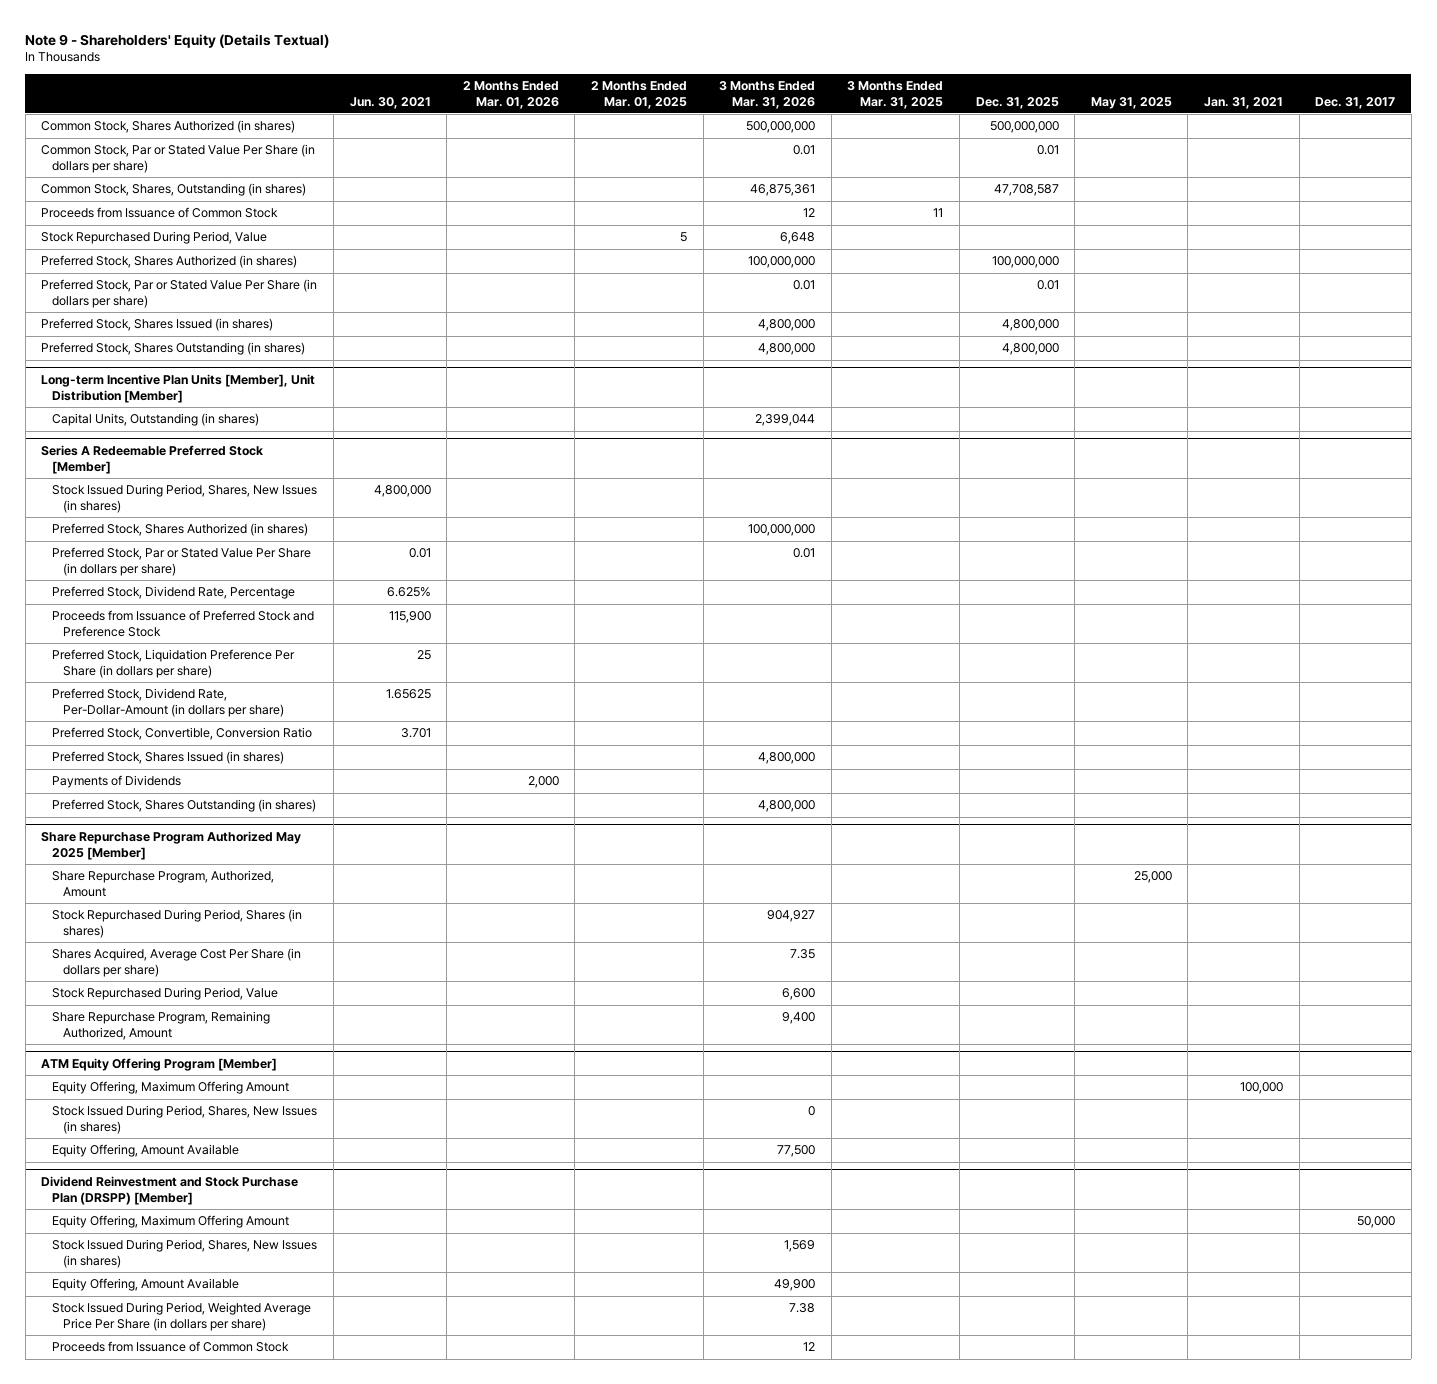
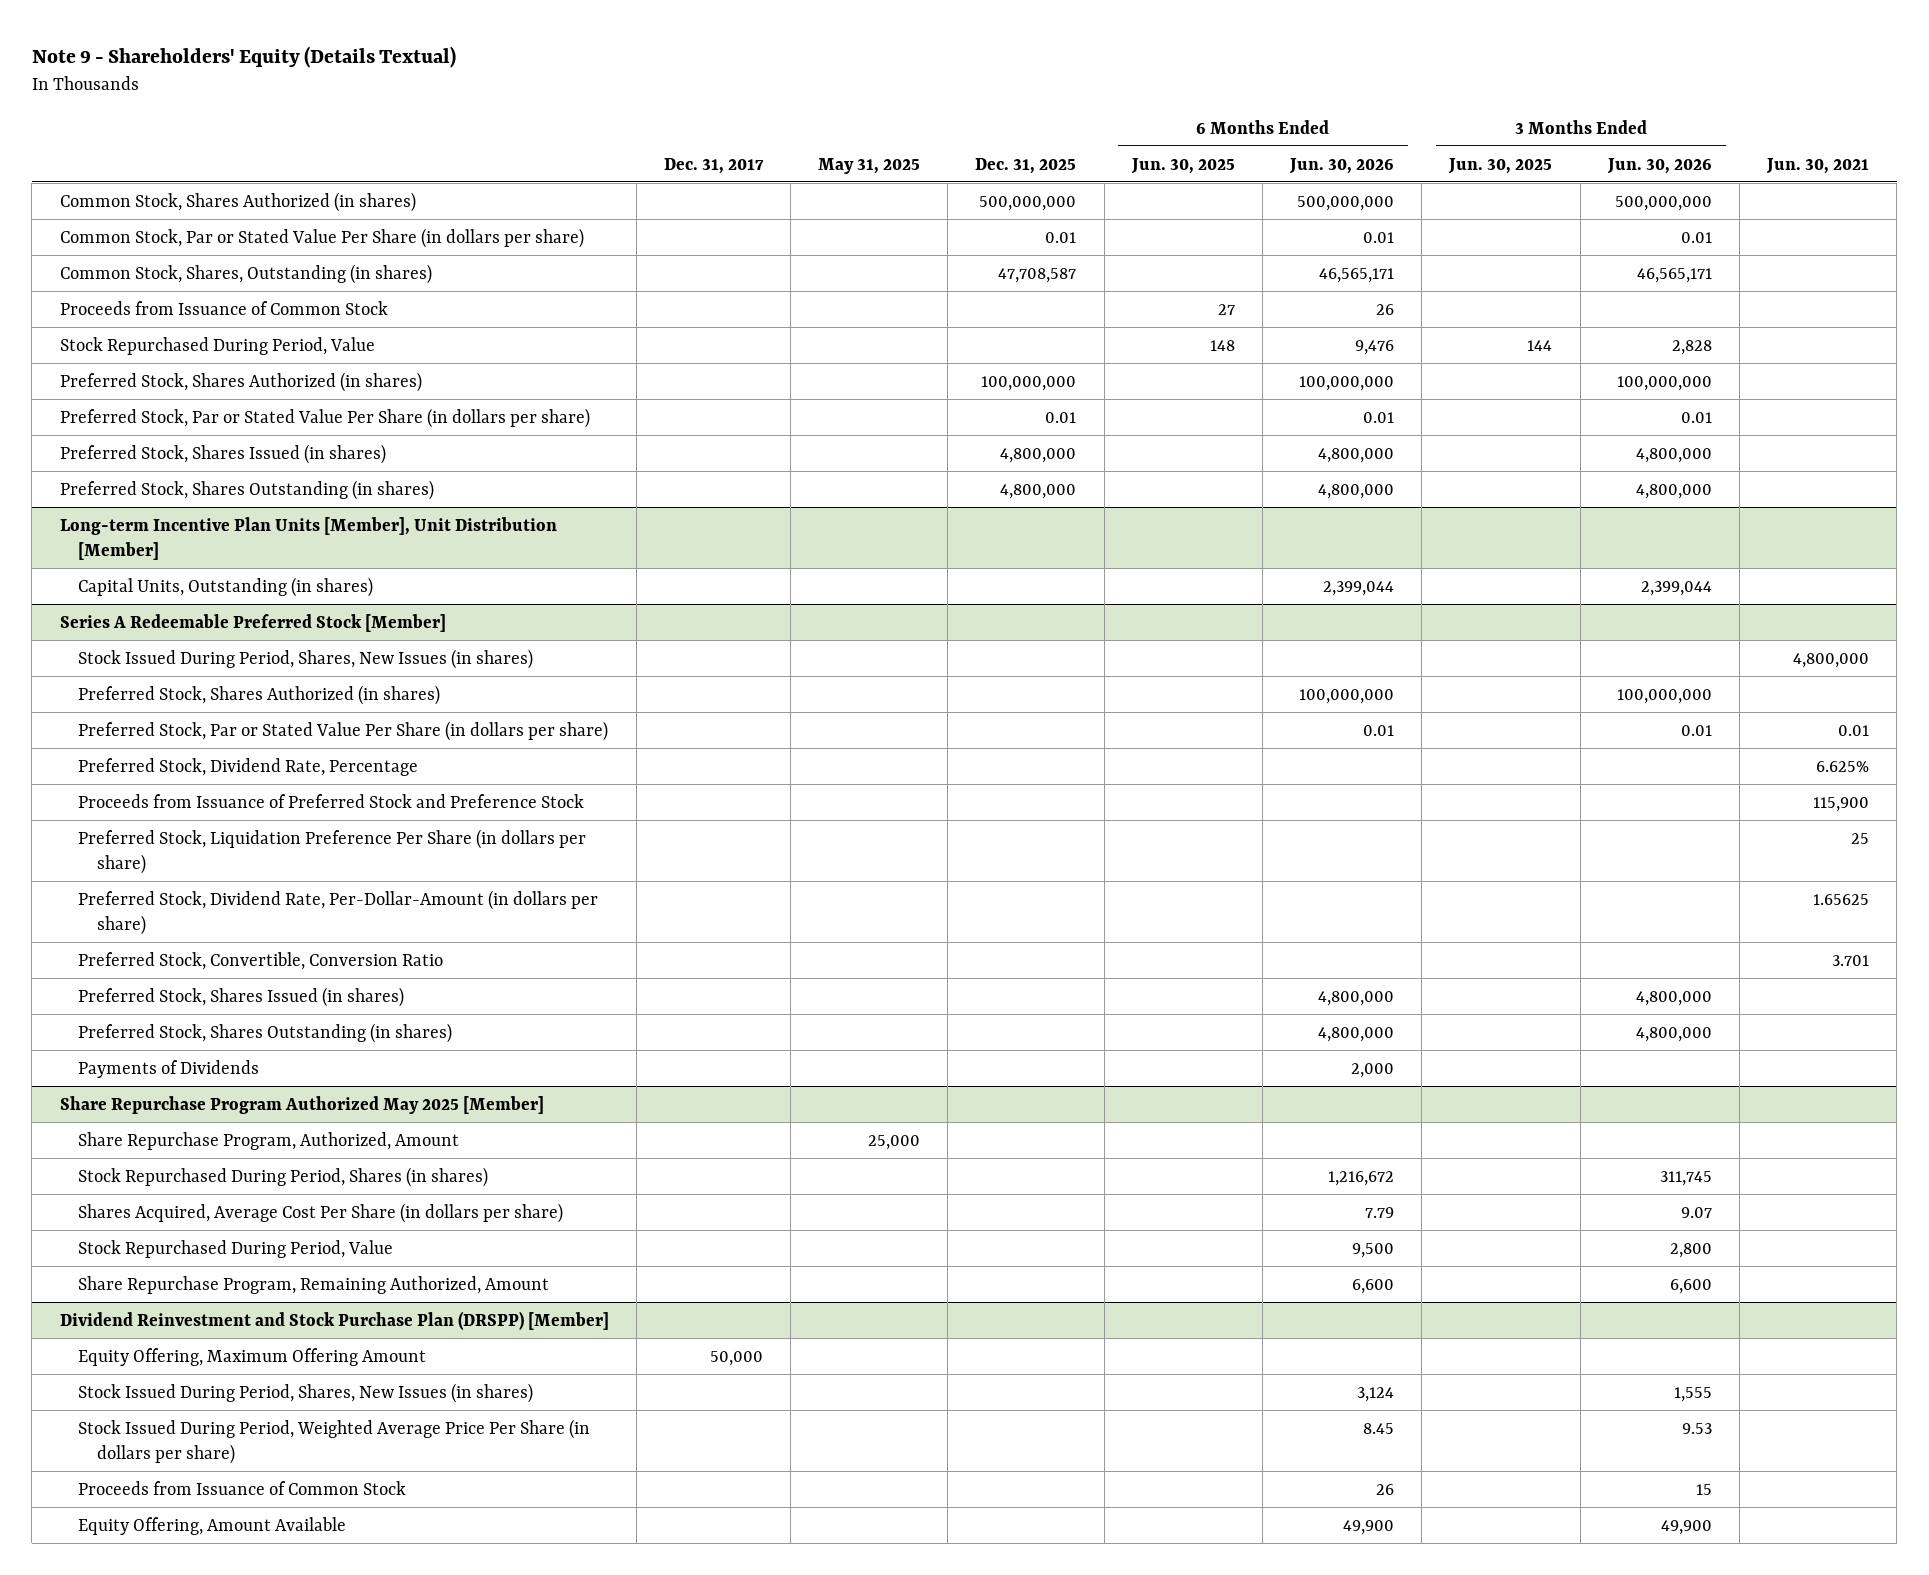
- | Jun. 30, 2021 | 2 Months Ended Mar. 01, 2026 | 2 Months Ended Mar. 01, 2025 | 3 Months Ended Mar. 31, 2026 | 3 Months Ended Mar. 31, 2025 | Dec. 31, 2025 | May 31, 2025 | Jan. 31, 2021 | Dec. 31, 2017
+ | Dec. 31, 2017 | May 31, 2025 | Dec. 31, 2025 | 6 Months Ended Jun. 30, 2025 | 6 Months Ended Jun. 30, 2026 | 3 Months Ended Jun. 30, 2025 | 3 Months Ended Jun. 30, 2026 | Jun. 30, 2021
@ Series A Redeemable Preferred Stock [Member]
moved down: Payments of Dividends | | | | | 2,000 | | |
- ATM Equity Offering Program [Member]
- Equity Offering, Maximum Offering Amount | | | | | | | | 100,000 |
- Stock Issued During Period, Shares, New Issues (in shares) | | | | 0 | | | | |
- Equity Offering, Amount Available | | | | 77,500 | | | | |
@ Dividend Reinvestment and Stock Purchase Plan (DRSPP) [Member]
moved down: Equity Offering, Amount Available | | | | | 49,900 | | 49,900 |

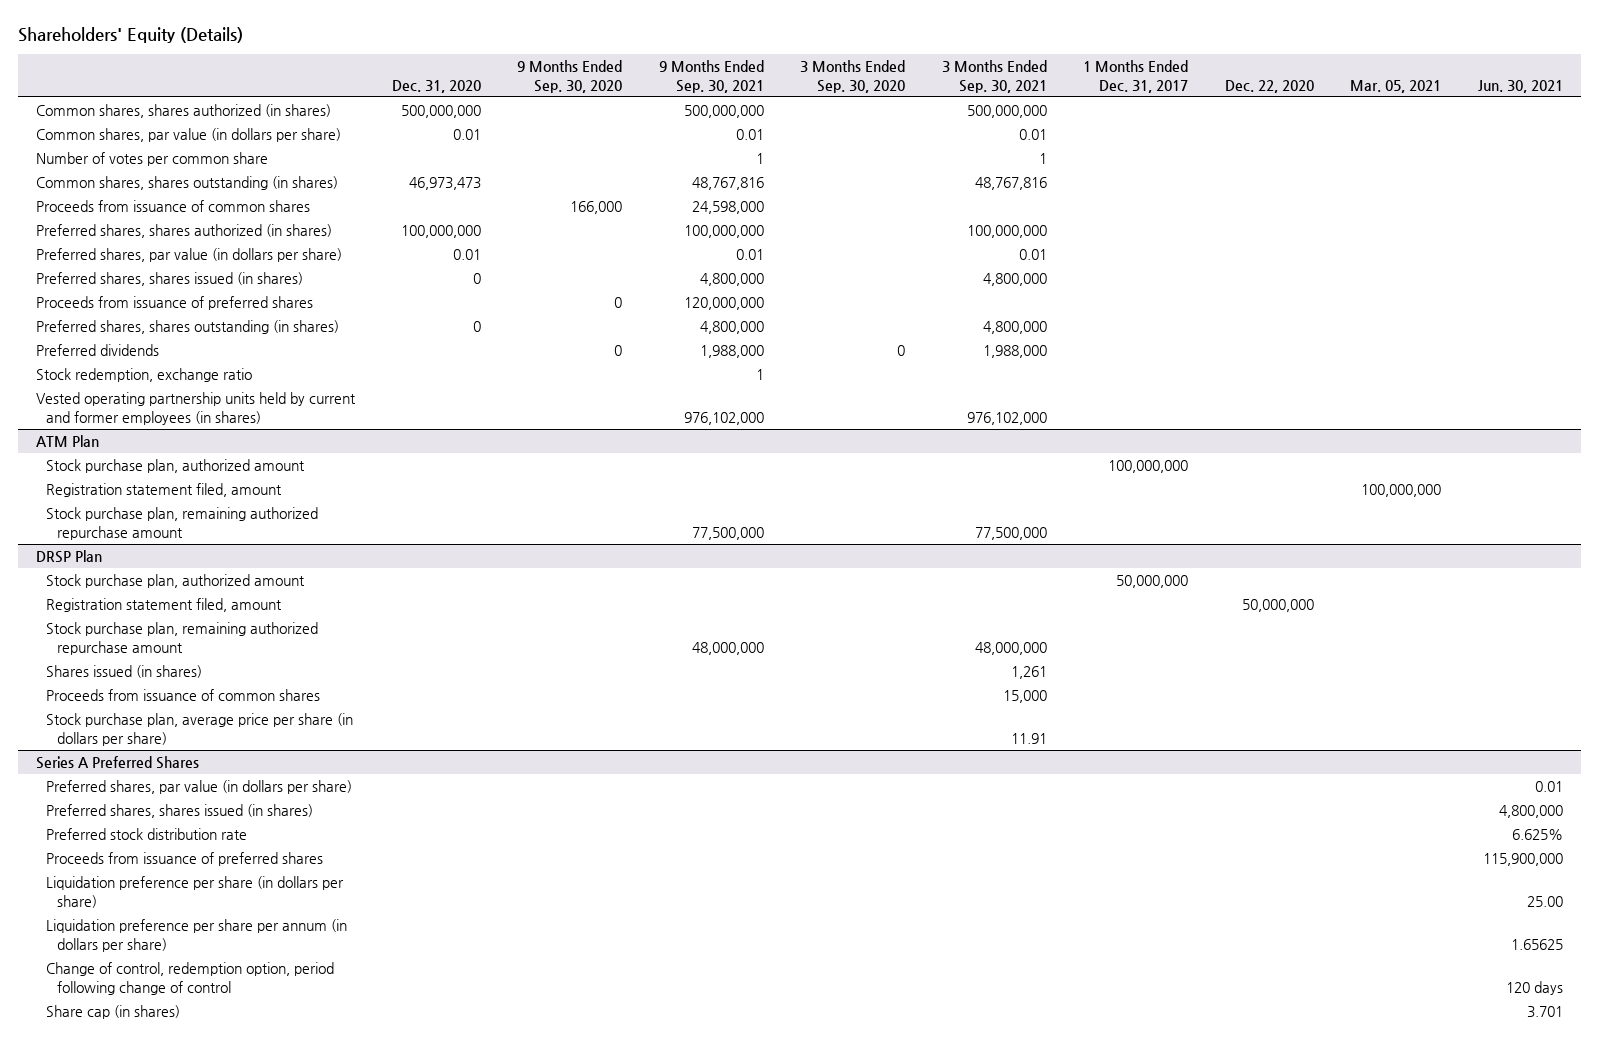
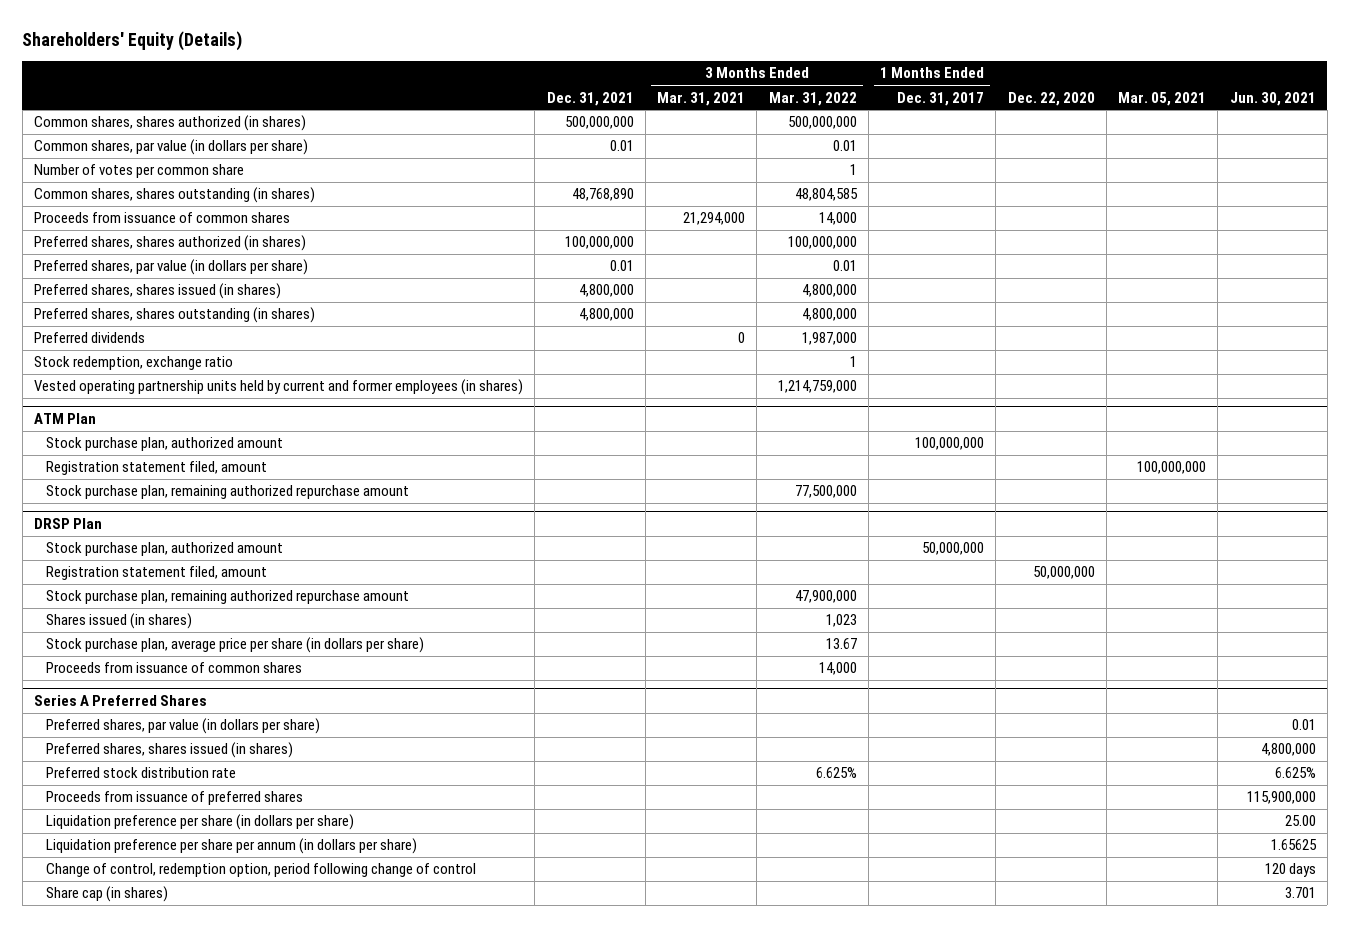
- | Dec. 31, 2020 | 9 Months Ended Sep. 30, 2020 | 9 Months Ended Sep. 30, 2021 | 3 Months Ended Sep. 30, 2020 | 3 Months Ended Sep. 30, 2021 | 1 Months Ended Dec. 31, 2017 | Dec. 22, 2020 | Mar. 05, 2021 | Jun. 30, 2021
+ | Dec. 31, 2021 | 3 Months Ended Mar. 31, 2021 | 3 Months Ended Mar. 31, 2022 | 1 Months Ended Dec. 31, 2017 | Dec. 22, 2020 | Mar. 05, 2021 | Jun. 30, 2021
- Proceeds from issuance of preferred shares | | 0 | 120,000,000 | | | | | |
@ DRSP Plan
moved down: Proceeds from issuance of common shares | | | 14,000 | | | |

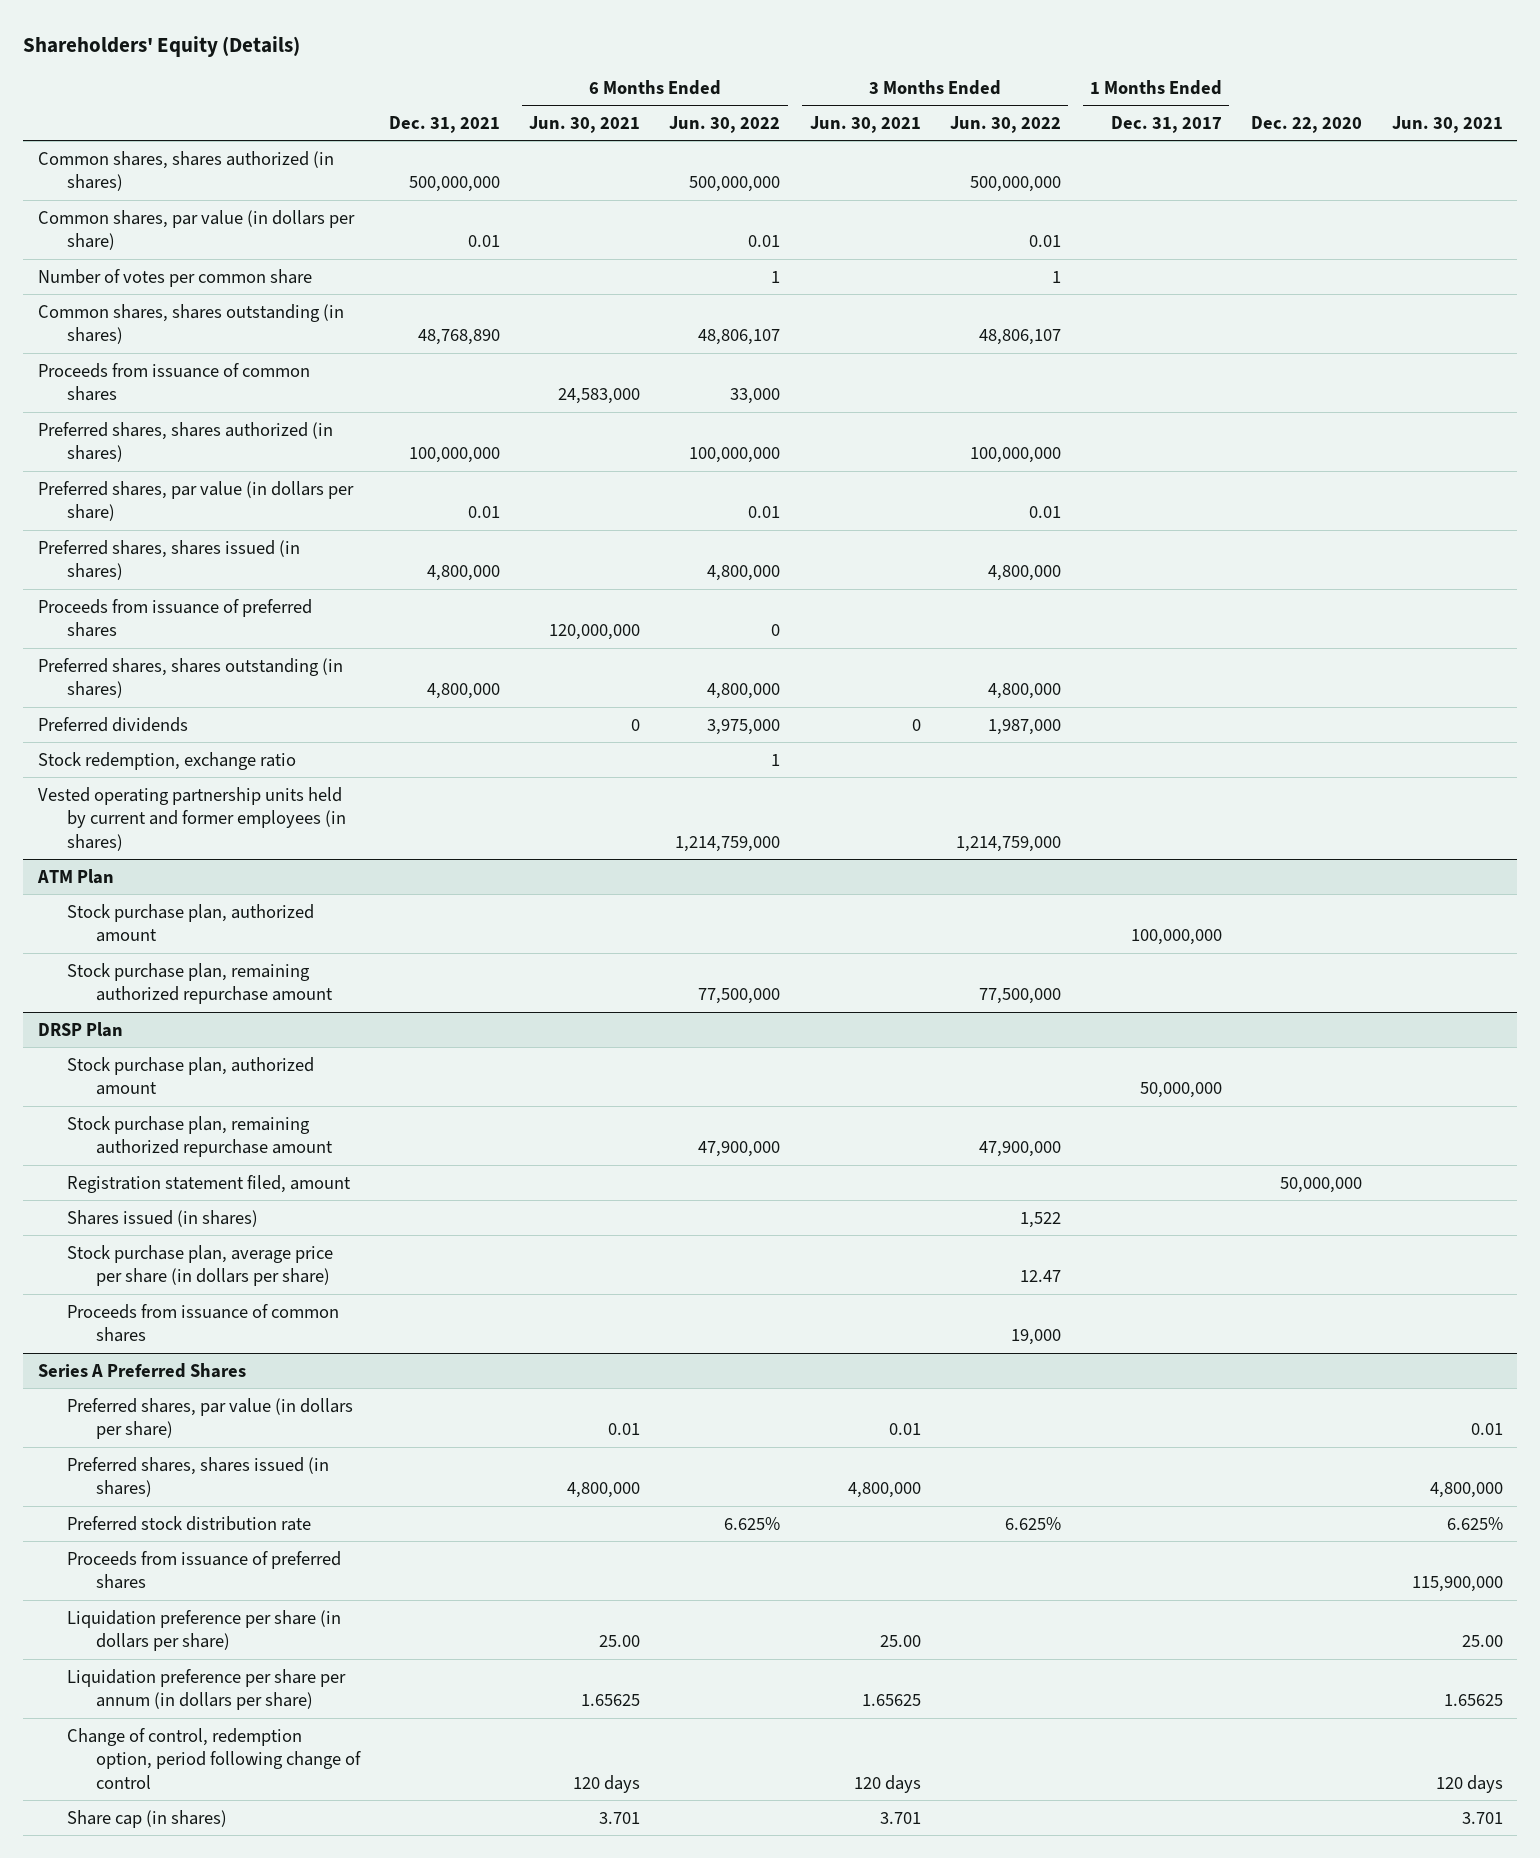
- | Dec. 31, 2021 | 3 Months Ended Mar. 31, 2021 | 3 Months Ended Mar. 31, 2022 | 1 Months Ended Dec. 31, 2017 | Dec. 22, 2020 | Mar. 05, 2021 | Jun. 30, 2021
+ | Dec. 31, 2021 | 6 Months Ended Jun. 30, 2021 | 6 Months Ended Jun. 30, 2022 | 3 Months Ended Jun. 30, 2021 | 3 Months Ended Jun. 30, 2022 | 1 Months Ended Dec. 31, 2017 | Dec. 22, 2020 | Jun. 30, 2021
+ Proceeds from issuance of preferred shares | | 120,000,000 | 0 | | | | |
@ ATM Plan
- Registration statement filed, amount | | | | | | 100,000,000 |
@ DRSP Plan
moved down: Registration statement filed, amount | | | | | | | 50,000,000 |

